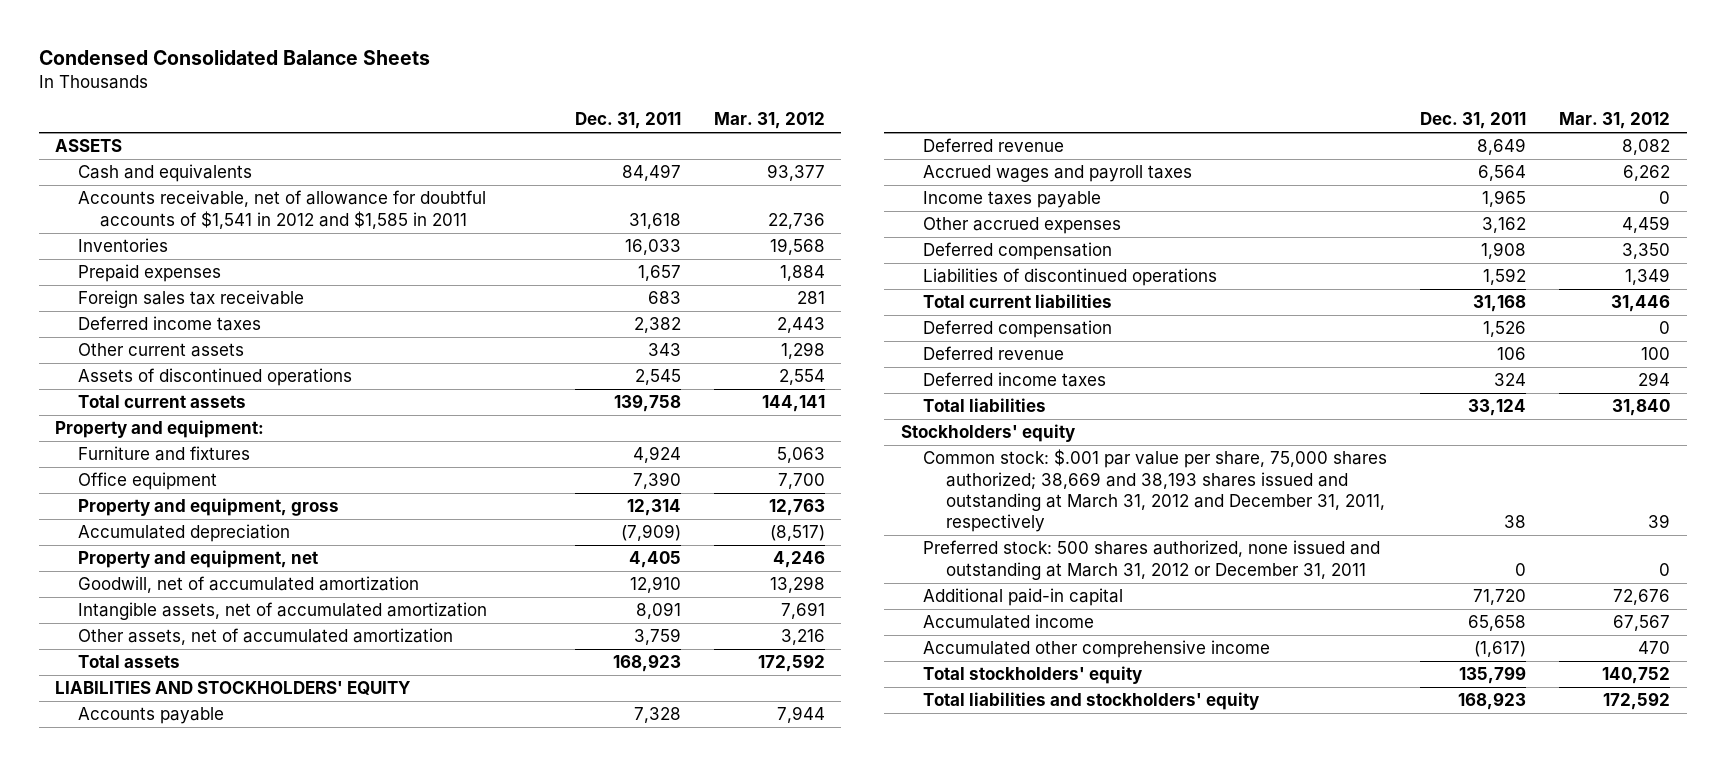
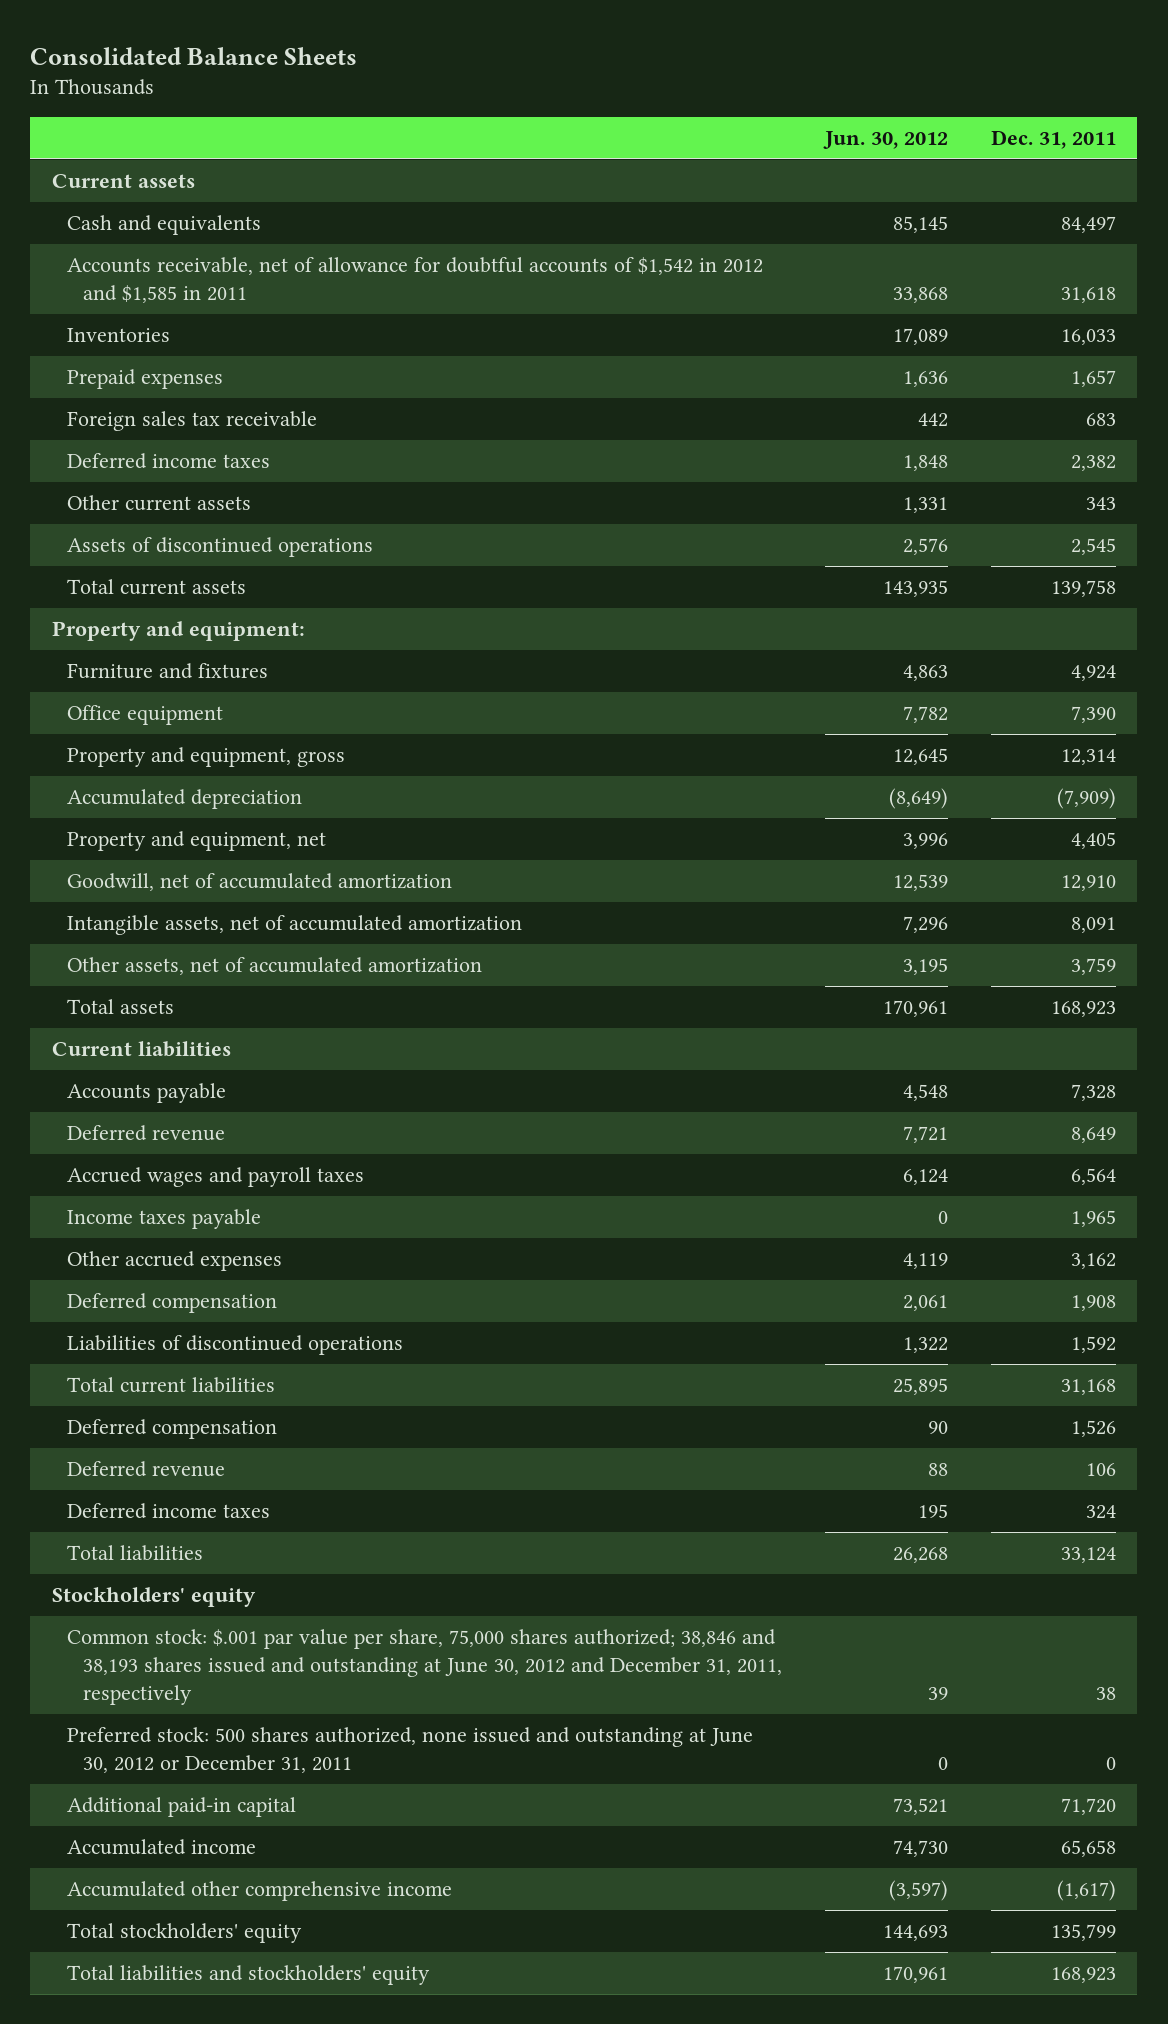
- Condensed Consolidated Balance Sheets
+ Consolidated Balance Sheets
- | Dec. 31, 2011 | Mar. 31, 2012
+ | Jun. 30, 2012 | Dec. 31, 2011
- ASSETS
+ Current assets
- Accounts receivable, net of allowance for doubtful accounts of $1,541 in 2012 and $1,585 in 2011 | 31,618 | 22,736
+ Accounts receivable, net of allowance for doubtful accounts of $1,542 in 2012 and $1,585 in 2011 | 33,868 | 31,618
- LIABILITIES AND STOCKHOLDERS' EQUITY
+ Current liabilities
- Common stock: $.001 par value per share, 75,000 shares authorized; 38,669 and 38,193 shares issued and outstanding at March 31, 2012 and December 31, 2011, respectively | 38 | 39
- Preferred stock: 500 shares authorized, none issued and outstanding at March 31, 2012 or December 31, 2011 | 0 | 0
+ Common stock: $.001 par value per share, 75,000 shares authorized; 38,846 and 38,193 shares issued and outstanding at June 30, 2012 and December 31, 2011, respectively | 39 | 38
+ Preferred stock: 500 shares authorized, none issued and outstanding at June 30, 2012 or December 31, 2011 | 0 | 0

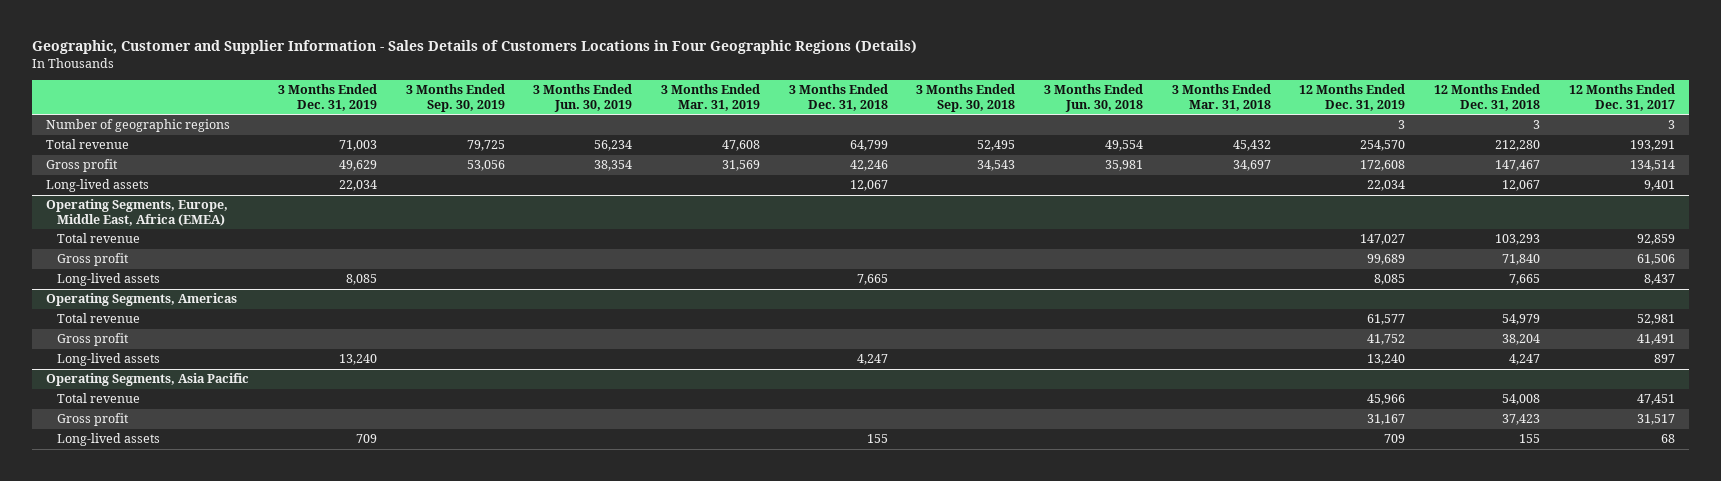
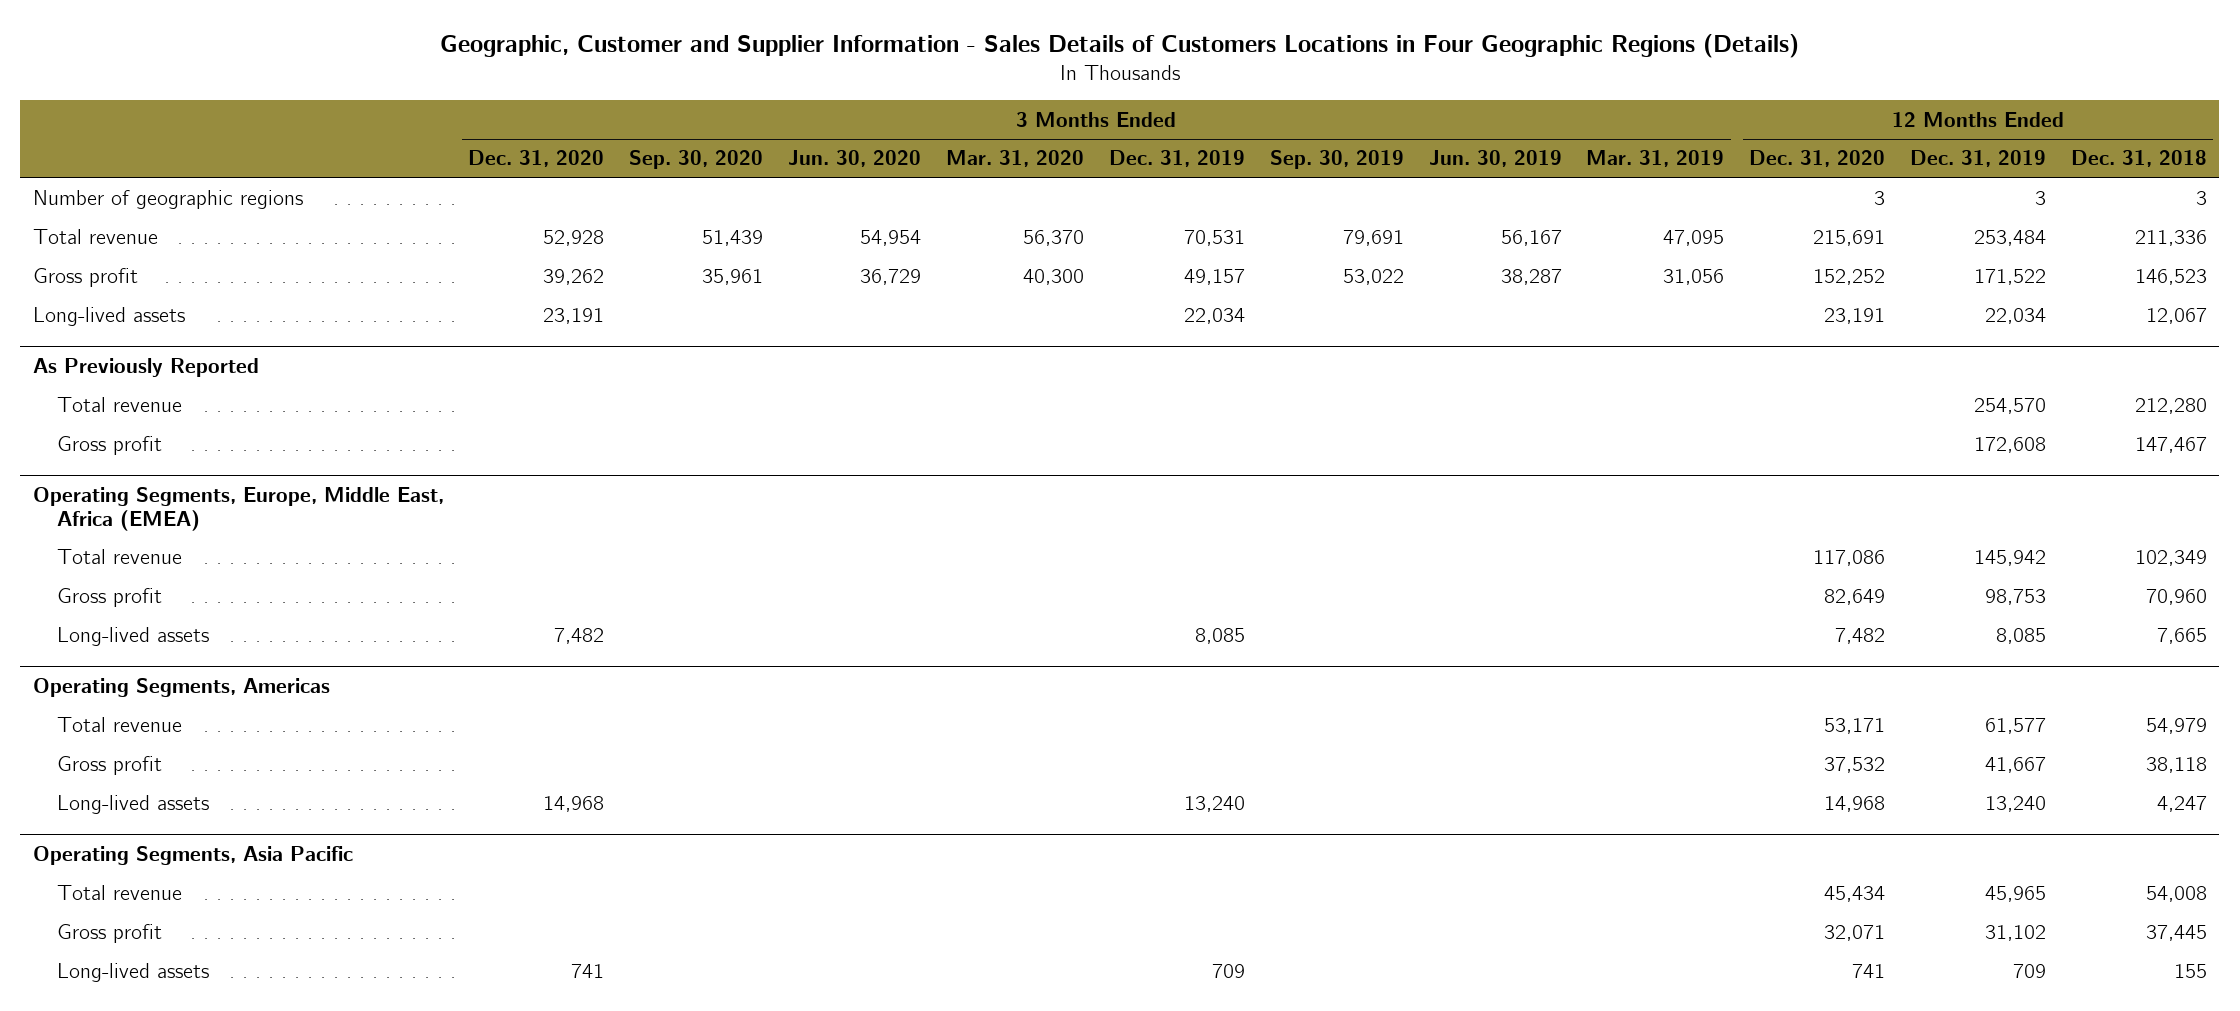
- | 3 Months Ended Dec. 31, 2019 | 3 Months Ended Sep. 30, 2019 | 3 Months Ended Jun. 30, 2019 | 3 Months Ended Mar. 31, 2019 | 3 Months Ended Dec. 31, 2018 | 3 Months Ended Sep. 30, 2018 | 3 Months Ended Jun. 30, 2018 | 3 Months Ended Mar. 31, 2018 | 12 Months Ended Dec. 31, 2019 | 12 Months Ended Dec. 31, 2018 | 12 Months Ended Dec. 31, 2017
+ | 3 Months Ended Dec. 31, 2020 | 3 Months Ended Sep. 30, 2020 | 3 Months Ended Jun. 30, 2020 | 3 Months Ended Mar. 31, 2020 | 3 Months Ended Dec. 31, 2019 | 3 Months Ended Sep. 30, 2019 | 3 Months Ended Jun. 30, 2019 | 3 Months Ended Mar. 31, 2019 | 12 Months Ended Dec. 31, 2020 | 12 Months Ended Dec. 31, 2019 | 12 Months Ended Dec. 31, 2018
- Total revenue | 71,003 | 79,725 | 56,234 | 47,608 | 64,799 | 52,495 | 49,554 | 45,432 | 254,570 | 212,280 | 193,291
- Gross profit | 49,629 | 53,056 | 38,354 | 31,569 | 42,246 | 34,543 | 35,981 | 34,697 | 172,608 | 147,467 | 134,514
+ Total revenue | 52,928 | 51,439 | 54,954 | 56,370 | 70,531 | 79,691 | 56,167 | 47,095 | 215,691 | 253,484 | 211,336
+ Gross profit | 39,262 | 35,961 | 36,729 | 40,300 | 49,157 | 53,022 | 38,287 | 31,056 | 152,252 | 171,522 | 146,523
+ As Previously Reported
+ Total revenue | | | | | | | | | | 254,570 | 212,280
+ Gross profit | | | | | | | | | | 172,608 | 147,467
@ Operating Segments, Europe, Middle East, Africa (EMEA)
- Total revenue | | | | | | | | | 147,027 | 103,293 | 92,859
- Gross profit | | | | | | | | | 99,689 | 71,840 | 61,506
+ Total revenue | | | | | | | | | 117,086 | 145,942 | 102,349
+ Gross profit | | | | | | | | | 82,649 | 98,753 | 70,960
@ Operating Segments, Americas
- Gross profit | | | | | | | | | 41,752 | 38,204 | 41,491
+ Gross profit | | | | | | | | | 37,532 | 41,667 | 38,118
@ Operating Segments, Asia Pacific
- Total revenue | | | | | | | | | 45,966 | 54,008 | 47,451
- Gross profit | | | | | | | | | 31,167 | 37,423 | 31,517
+ Total revenue | | | | | | | | | 45,434 | 45,965 | 54,008
+ Gross profit | | | | | | | | | 32,071 | 31,102 | 37,445

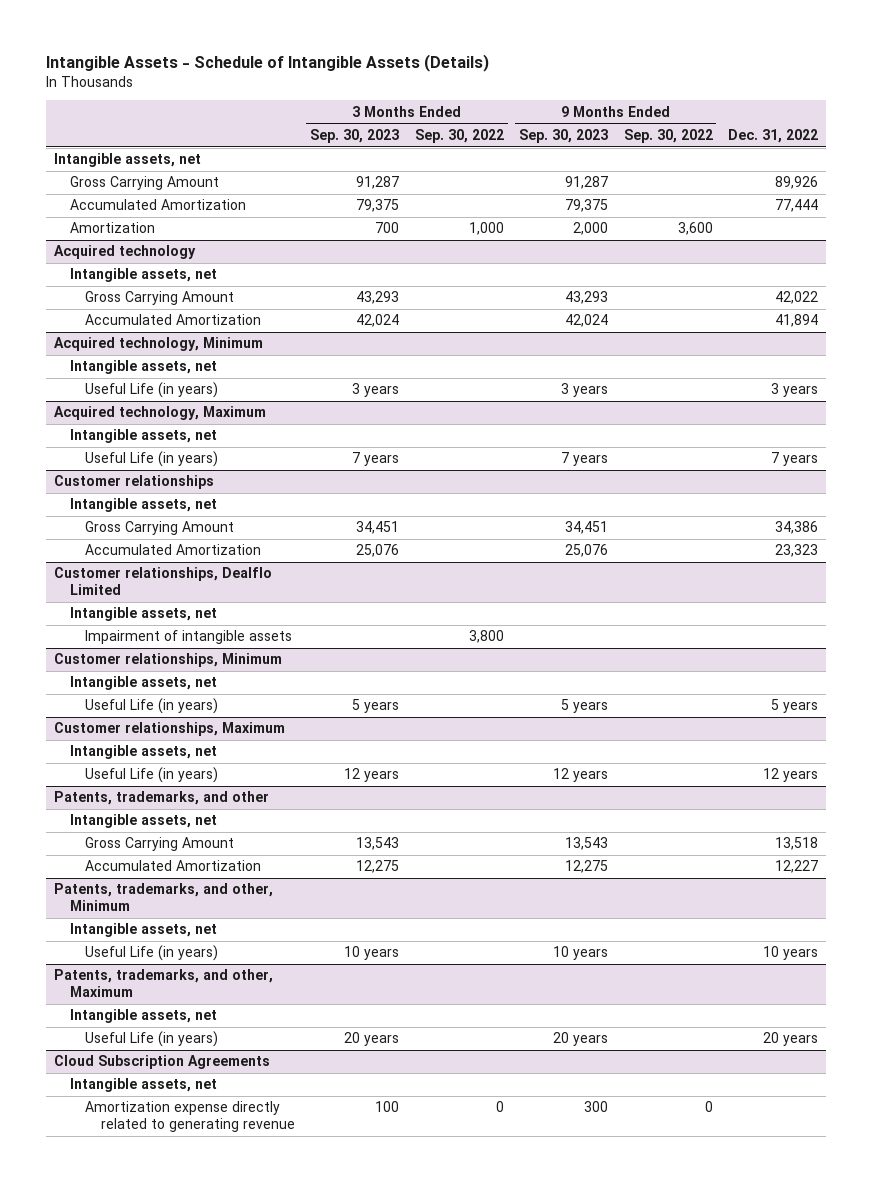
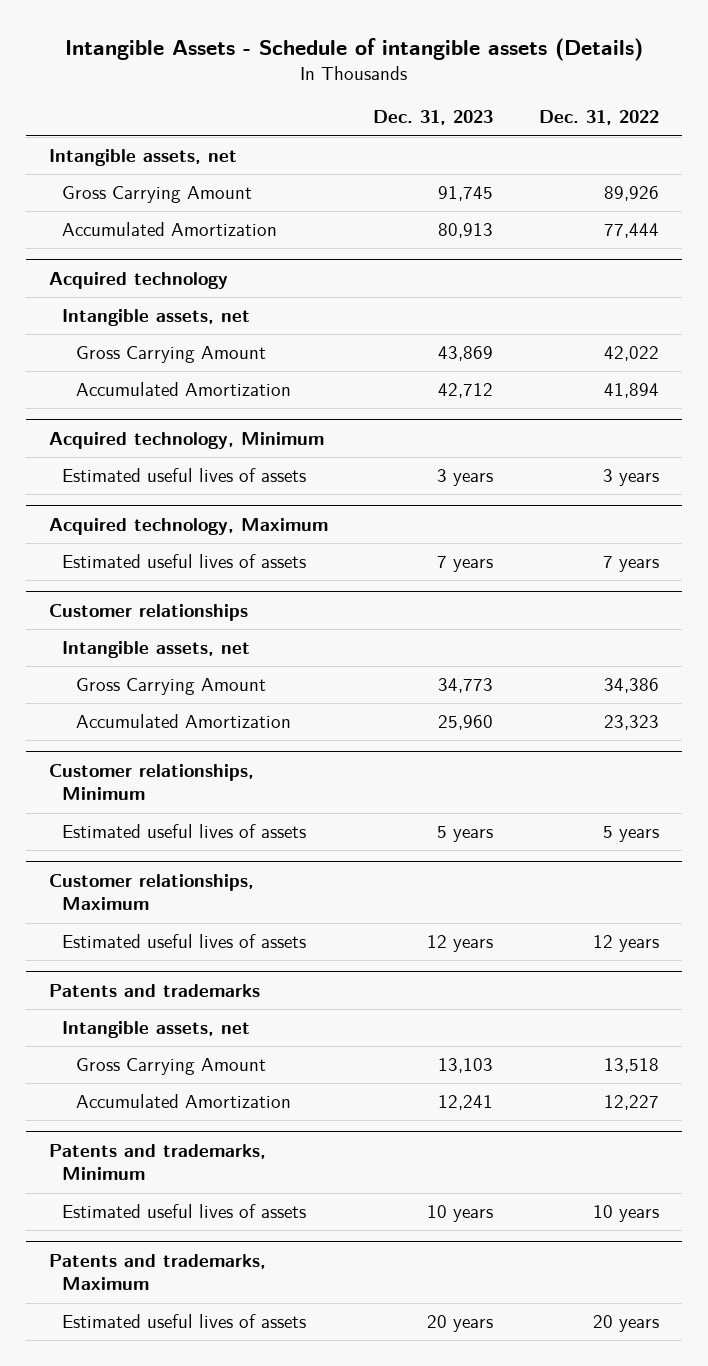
- Intangible Assets - Schedule of Intangible Assets (Details)
+ Intangible Assets - Schedule of intangible assets (Details)
- | 3 Months Ended Sep. 30, 2023 | 3 Months Ended Sep. 30, 2022 | 9 Months Ended Sep. 30, 2023 | 9 Months Ended Sep. 30, 2022 | Dec. 31, 2022
+ | Dec. 31, 2023 | Dec. 31, 2022
- Amortization | 700 | 1,000 | 2,000 | 3,600 |
@ Acquired technology, Minimum
- Intangible assets, net
- Useful Life (in years) | 3 years | | 3 years | | 3 years
+ Estimated useful lives of assets | 3 years | 3 years
@ Acquired technology, Maximum
- Intangible assets, net
- Useful Life (in years) | 7 years | | 7 years | | 7 years
+ Estimated useful lives of assets | 7 years | 7 years
- Customer relationships, Dealflo Limited
- Intangible assets, net
- Impairment of intangible assets | | 3,800 | | |
@ Customer relationships, Minimum
- Intangible assets, net
- Useful Life (in years) | 5 years | | 5 years | | 5 years
+ Estimated useful lives of assets | 5 years | 5 years
@ Customer relationships, Maximum
- Intangible assets, net
- Useful Life (in years) | 12 years | | 12 years | | 12 years
- Patents, trademarks, and other
@ Customer relationships, Maximum
+ Estimated useful lives of assets | 12 years | 12 years
+ Patents and trademarks
- Patents, trademarks, and other, Minimum
- Intangible assets, net
- Useful Life (in years) | 10 years | | 10 years | | 10 years
- Patents, trademarks, and other, Maximum
- Intangible assets, net
- Useful Life (in years) | 20 years | | 20 years | | 20 years
- Cloud Subscription Agreements
- Intangible assets, net
- Amortization expense directly related to generating revenue | 100 | 0 | 300 | 0 |
+ Patents and trademarks, Minimum
+ Estimated useful lives of assets | 10 years | 10 years
+ Patents and trademarks, Maximum
+ Estimated useful lives of assets | 20 years | 20 years

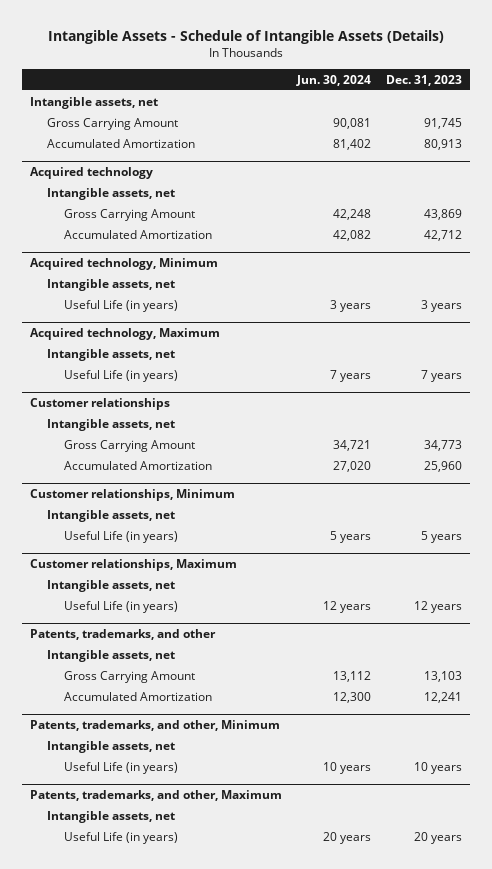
- Intangible Assets - Schedule of intangible assets (Details)
+ Intangible Assets - Schedule of Intangible Assets (Details)
- | Dec. 31, 2023 | Dec. 31, 2022
+ | Jun. 30, 2024 | Dec. 31, 2023
@ Acquired technology, Minimum
- Estimated useful lives of assets | 3 years | 3 years
+ Intangible assets, net
+ Useful Life (in years) | 3 years | 3 years
@ Acquired technology, Maximum
- Estimated useful lives of assets | 7 years | 7 years
+ Intangible assets, net
+ Useful Life (in years) | 7 years | 7 years
@ Customer relationships, Minimum
- Estimated useful lives of assets | 5 years | 5 years
+ Intangible assets, net
+ Useful Life (in years) | 5 years | 5 years
@ Customer relationships, Maximum
- Estimated useful lives of assets | 12 years | 12 years
- Patents and trademarks
@ Customer relationships, Maximum
+ Useful Life (in years) | 12 years | 12 years
+ Patents, trademarks, and other
+ Intangible assets, net
- Patents and trademarks, Minimum
- Estimated useful lives of assets | 10 years | 10 years
- Patents and trademarks, Maximum
- Estimated useful lives of assets | 20 years | 20 years
+ Patents, trademarks, and other, Minimum
+ Intangible assets, net
+ Useful Life (in years) | 10 years | 10 years
+ Patents, trademarks, and other, Maximum
+ Intangible assets, net
+ Useful Life (in years) | 20 years | 20 years

